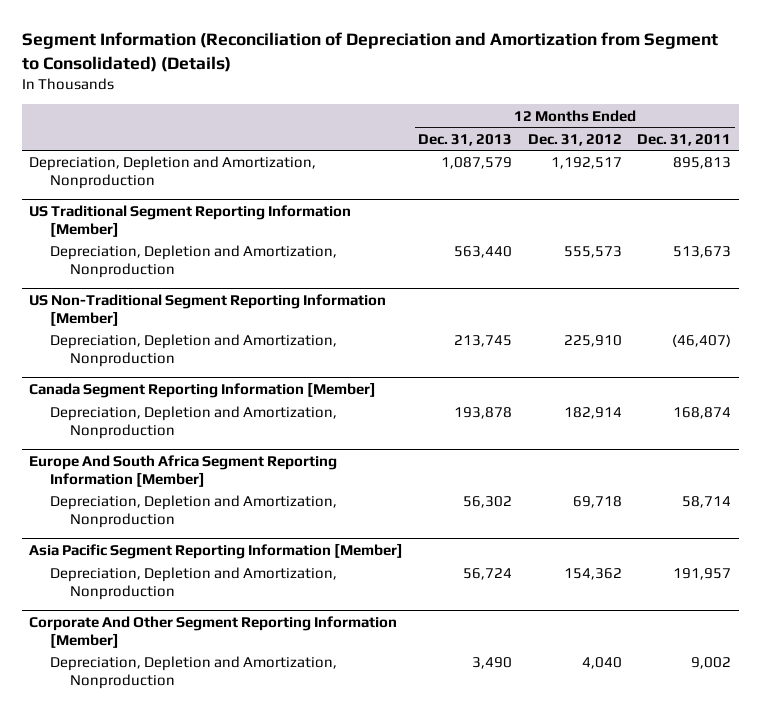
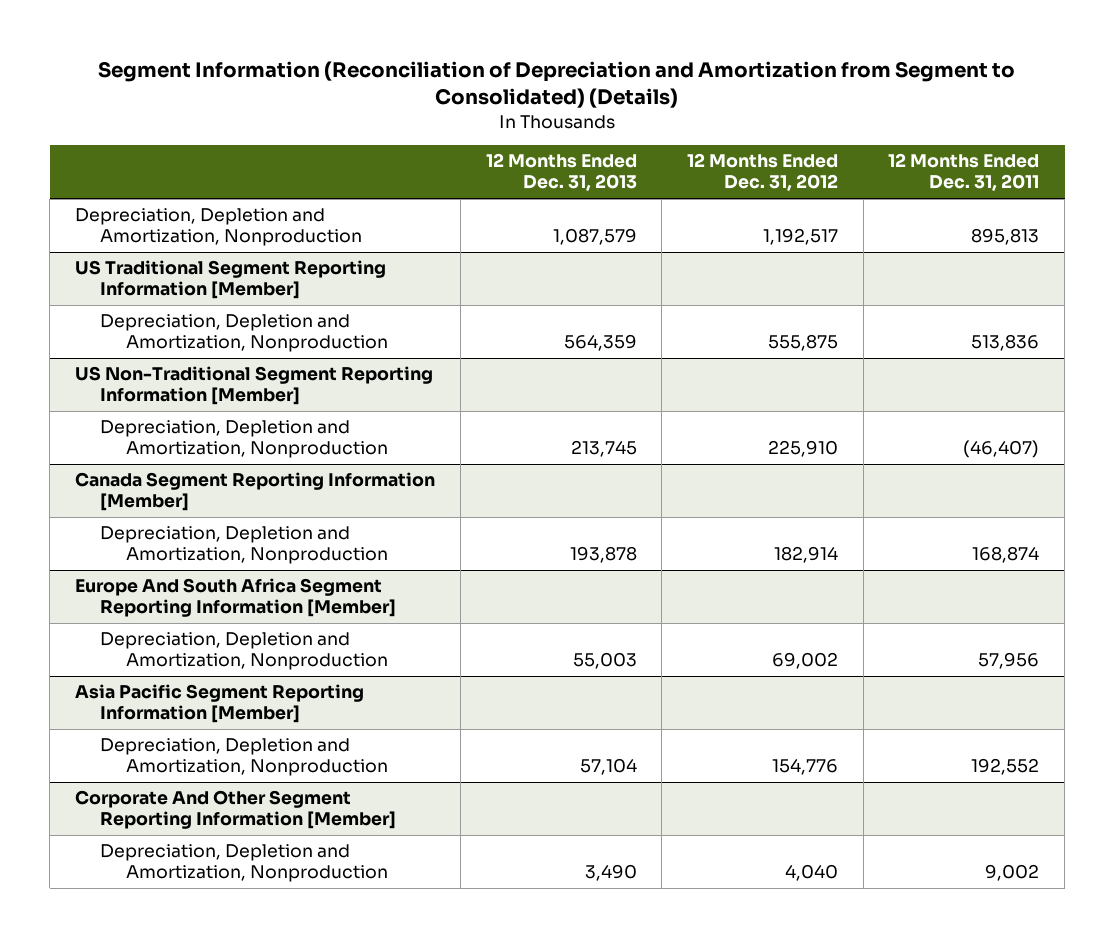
@ US Traditional Segment Reporting Information [Member]
- Depreciation, Depletion and Amortization, Nonproduction | 563,440 | 555,573 | 513,673
+ Depreciation, Depletion and Amortization, Nonproduction | 564,359 | 555,875 | 513,836
@ Europe And South Africa Segment Reporting Information [Member]
- Depreciation, Depletion and Amortization, Nonproduction | 56,302 | 69,718 | 58,714
+ Depreciation, Depletion and Amortization, Nonproduction | 55,003 | 69,002 | 57,956
@ Asia Pacific Segment Reporting Information [Member]
- Depreciation, Depletion and Amortization, Nonproduction | 56,724 | 154,362 | 191,957
+ Depreciation, Depletion and Amortization, Nonproduction | 57,104 | 154,776 | 192,552

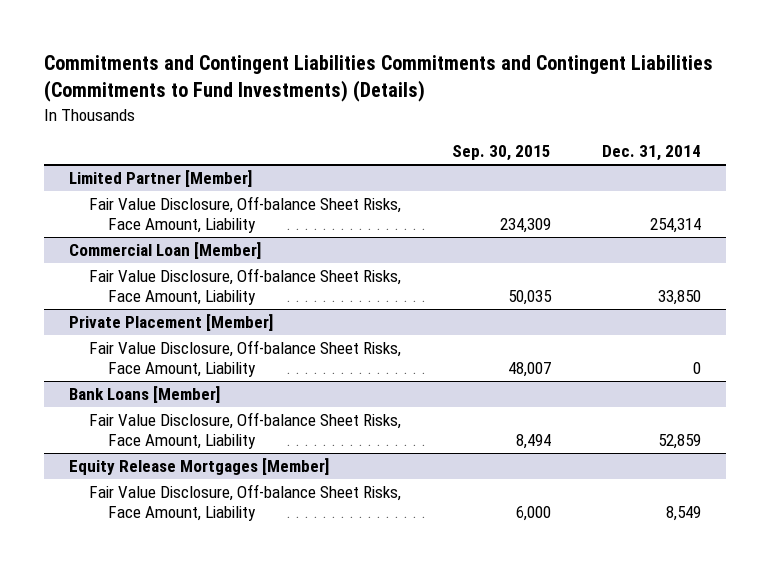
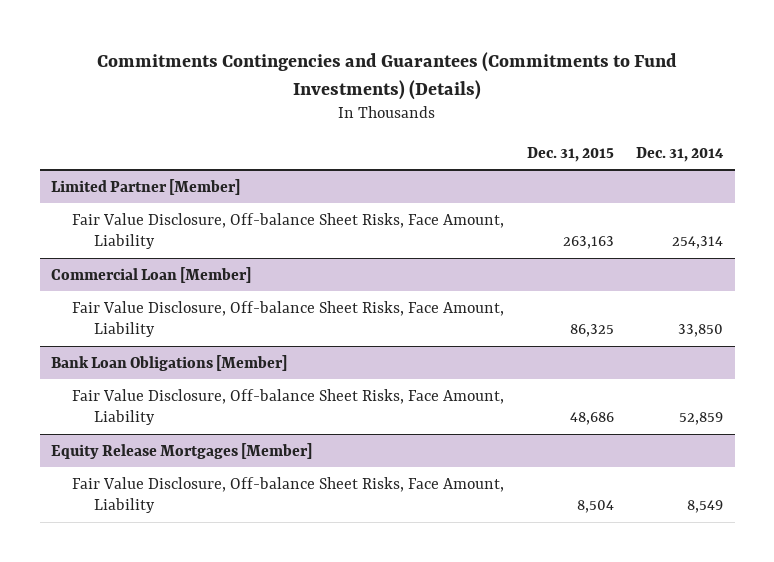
- Commitments and Contingent Liabilities Commitments and Contingent Liabilities (Commitments to Fund Investments) (Details)
+ Commitments Contingencies and Guarantees (Commitments to Fund Investments) (Details)
- | Sep. 30, 2015 | Dec. 31, 2014
+ | Dec. 31, 2015 | Dec. 31, 2014
- Private Placement [Member]
- Fair Value Disclosure, Off-balance Sheet Risks, Face Amount, Liability | 48,007 | 0
- Bank Loans [Member]
+ Bank Loan Obligations [Member]

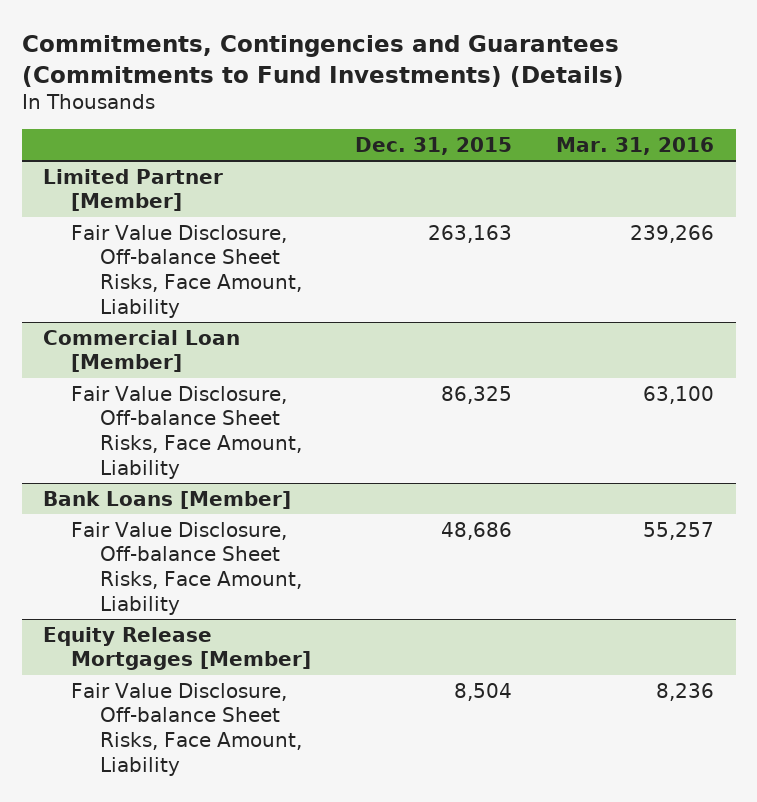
- Commitments Contingencies and Guarantees (Commitments to Fund Investments) (Details)
+ Commitments, Contingencies and Guarantees (Commitments to Fund Investments) (Details)
- | Dec. 31, 2015 | Dec. 31, 2014
+ | Dec. 31, 2015 | Mar. 31, 2016
- Bank Loan Obligations [Member]
+ Bank Loans [Member]

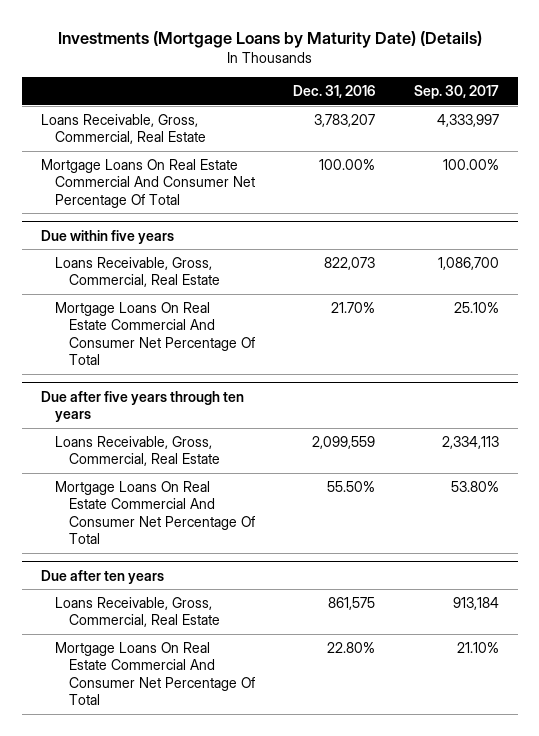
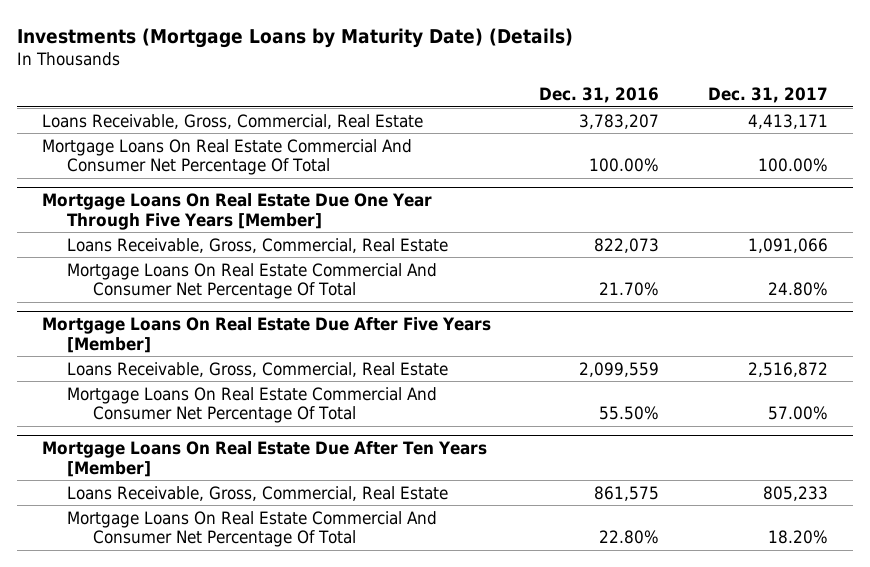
- | Dec. 31, 2016 | Sep. 30, 2017
+ | Dec. 31, 2016 | Dec. 31, 2017
- Due within five years
+ Mortgage Loans On Real Estate Due One Year Through Five Years [Member]
- Due after five years through ten years
+ Mortgage Loans On Real Estate Due After Five Years [Member]
- Due after ten years
+ Mortgage Loans On Real Estate Due After Ten Years [Member]

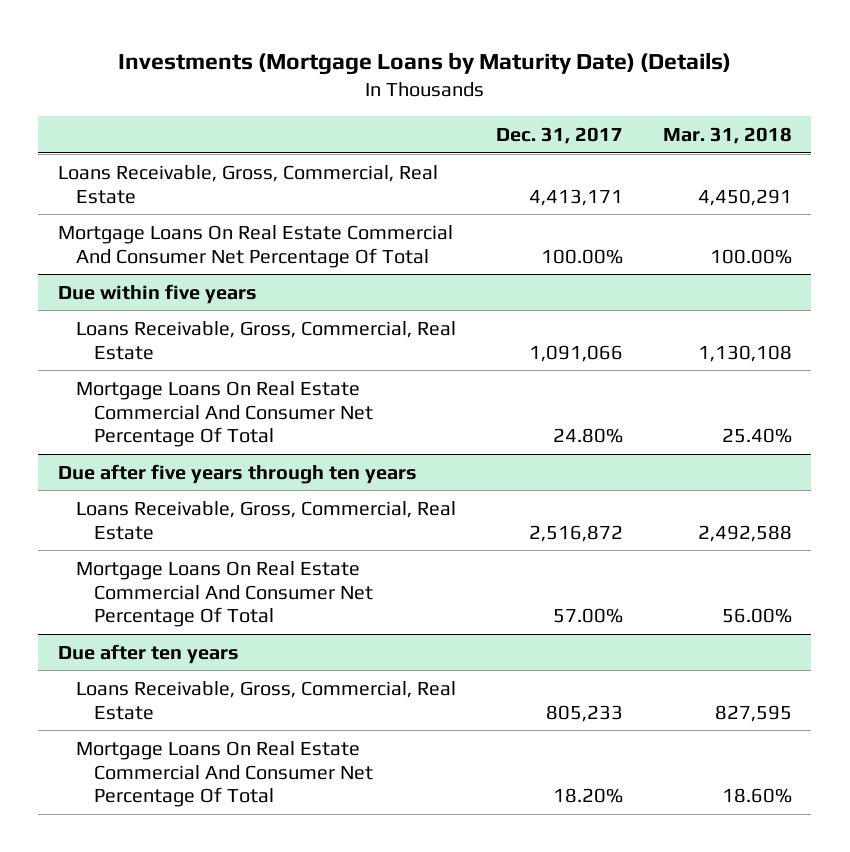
- | Dec. 31, 2016 | Dec. 31, 2017
+ | Dec. 31, 2017 | Mar. 31, 2018
- Mortgage Loans On Real Estate Due One Year Through Five Years [Member]
+ Due within five years
- Mortgage Loans On Real Estate Due After Five Years [Member]
+ Due after five years through ten years
- Mortgage Loans On Real Estate Due After Ten Years [Member]
+ Due after ten years

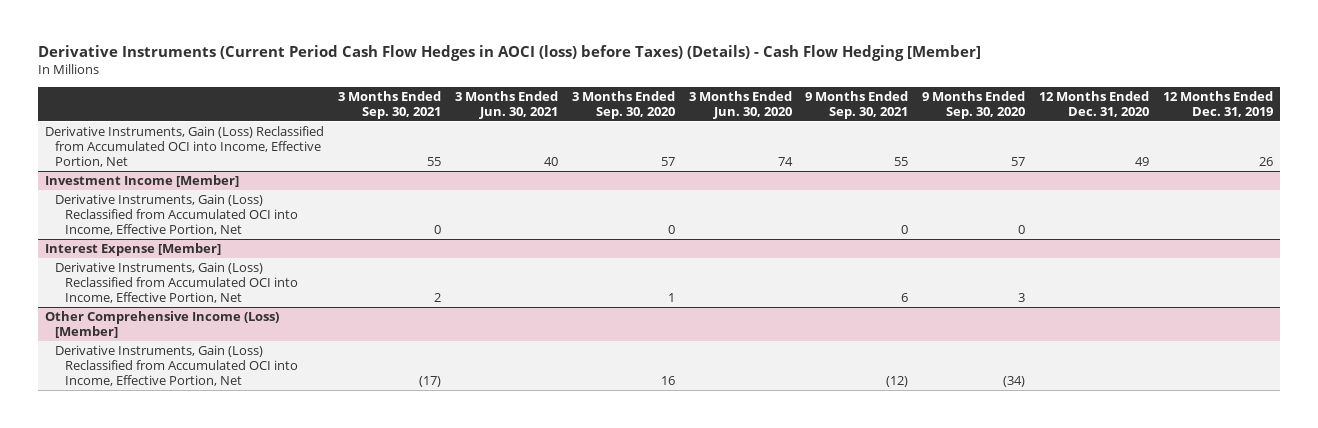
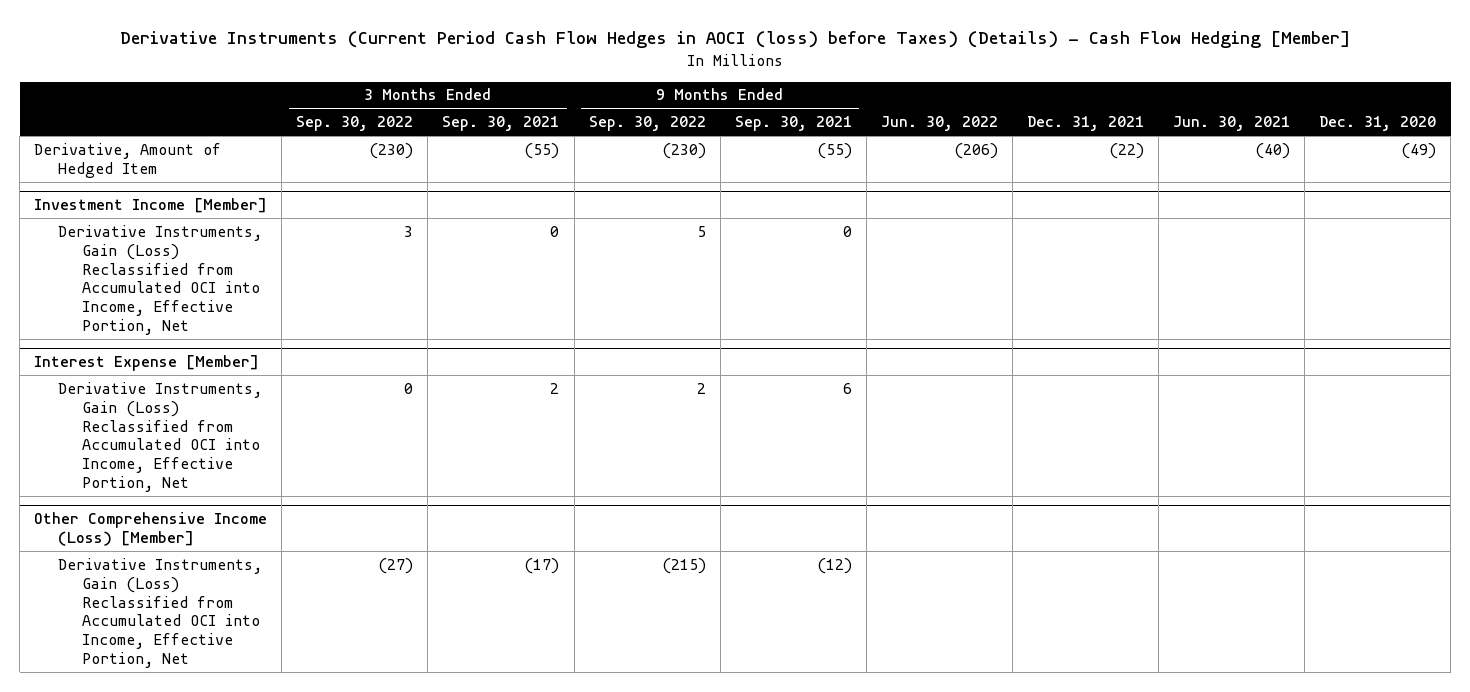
- | 3 Months Ended Sep. 30, 2021 | 3 Months Ended Jun. 30, 2021 | 3 Months Ended Sep. 30, 2020 | 3 Months Ended Jun. 30, 2020 | 9 Months Ended Sep. 30, 2021 | 9 Months Ended Sep. 30, 2020 | 12 Months Ended Dec. 31, 2020 | 12 Months Ended Dec. 31, 2019
+ | 3 Months Ended Sep. 30, 2022 | 3 Months Ended Sep. 30, 2021 | 9 Months Ended Sep. 30, 2022 | 9 Months Ended Sep. 30, 2021 | Jun. 30, 2022 | Dec. 31, 2021 | Jun. 30, 2021 | Dec. 31, 2020
- Derivative Instruments, Gain (Loss) Reclassified from Accumulated OCI into Income, Effective Portion, Net | 55 | 40 | 57 | 74 | 55 | 57 | 49 | 26
+ Derivative, Amount of Hedged Item | (230) | (55) | (230) | (55) | (206) | (22) | (40) | (49)

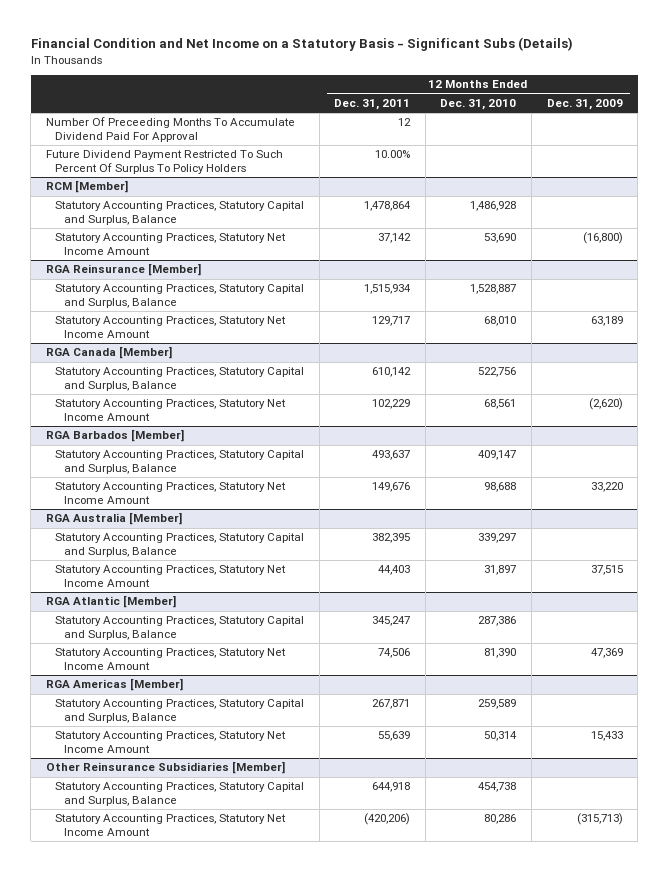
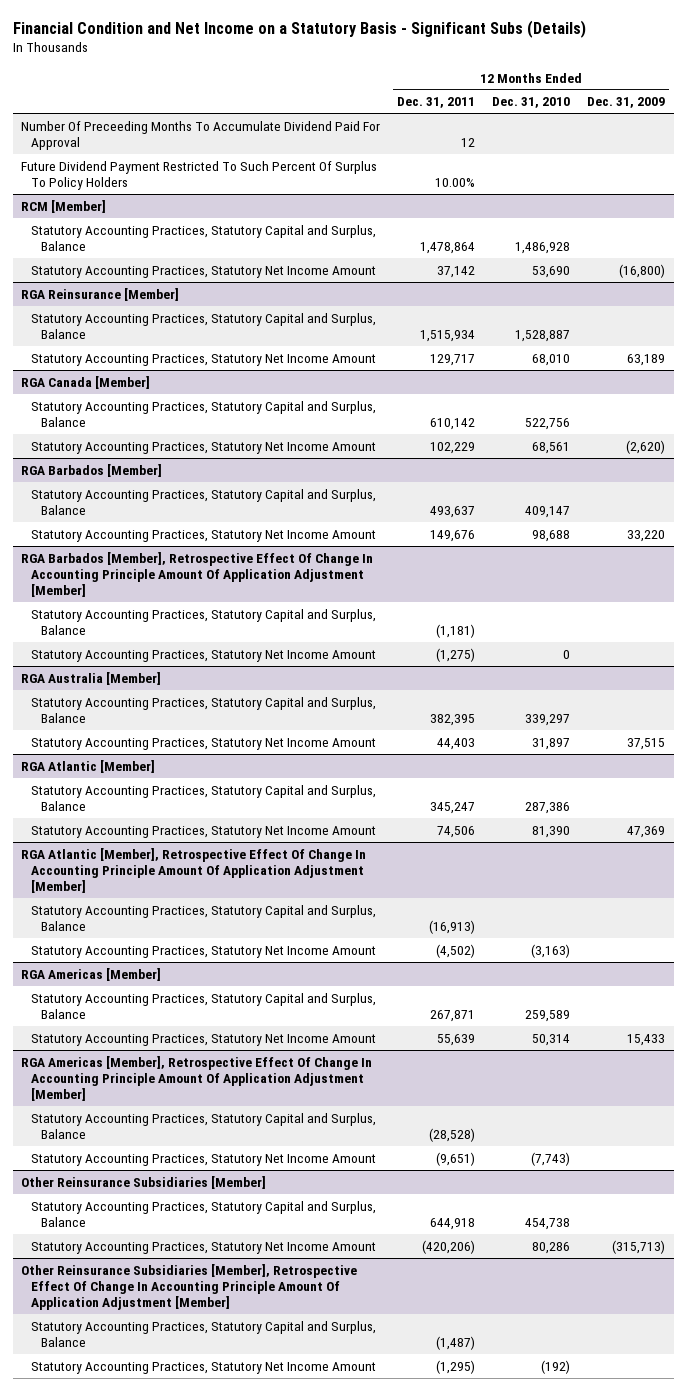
+ RGA Barbados [Member], Retrospective Effect Of Change In Accounting Principle Amount Of Application Adjustment [Member]
+ Statutory Accounting Practices, Statutory Capital and Surplus, Balance | (1,181) | |
+ Statutory Accounting Practices, Statutory Net Income Amount | (1,275) | 0 |
+ RGA Atlantic [Member], Retrospective Effect Of Change In Accounting Principle Amount Of Application Adjustment [Member]
+ Statutory Accounting Practices, Statutory Capital and Surplus, Balance | (16,913) | |
+ Statutory Accounting Practices, Statutory Net Income Amount | (4,502) | (3,163) |
+ RGA Americas [Member], Retrospective Effect Of Change In Accounting Principle Amount Of Application Adjustment [Member]
+ Statutory Accounting Practices, Statutory Capital and Surplus, Balance | (28,528) | |
+ Statutory Accounting Practices, Statutory Net Income Amount | (9,651) | (7,743) |
+ Other Reinsurance Subsidiaries [Member], Retrospective Effect Of Change In Accounting Principle Amount Of Application Adjustment [Member]
+ Statutory Accounting Practices, Statutory Capital and Surplus, Balance | (1,487) | |
+ Statutory Accounting Practices, Statutory Net Income Amount | (1,295) | (192) |

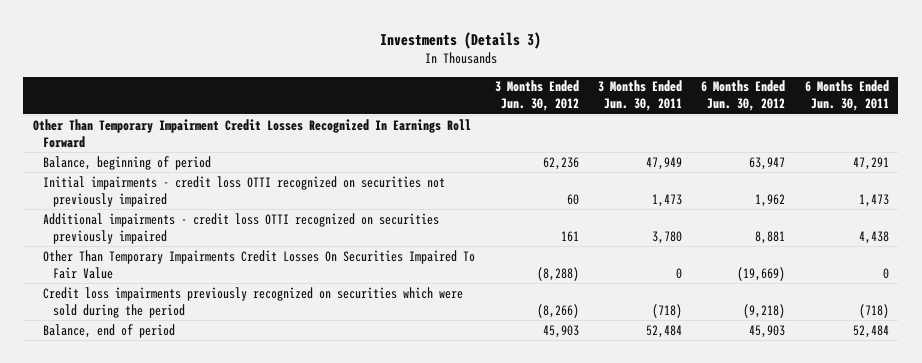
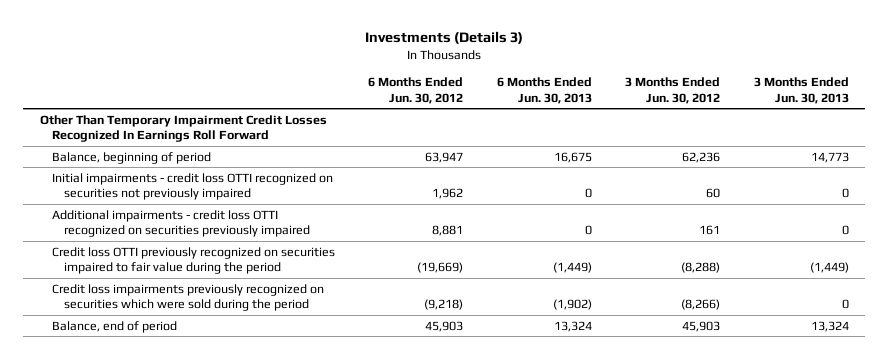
- | 3 Months Ended Jun. 30, 2012 | 3 Months Ended Jun. 30, 2011 | 6 Months Ended Jun. 30, 2012 | 6 Months Ended Jun. 30, 2011
+ | 6 Months Ended Jun. 30, 2012 | 6 Months Ended Jun. 30, 2013 | 3 Months Ended Jun. 30, 2012 | 3 Months Ended Jun. 30, 2013
- Other Than Temporary Impairments Credit Losses On Securities Impaired To Fair Value | (8,288) | 0 | (19,669) | 0
+ Credit loss OTTI previously recognized on securities impaired to fair value during the period | (19,669) | (1,449) | (8,288) | (1,449)

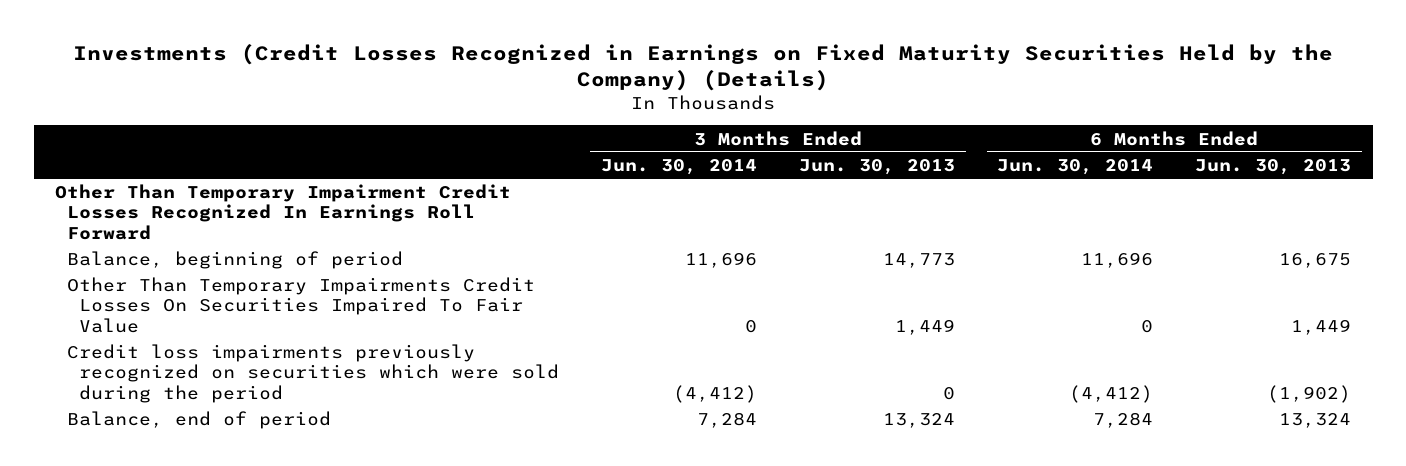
- Investments (Details 3)
+ Investments (Credit Losses Recognized in Earnings on Fixed Maturity Securities Held by the Company) (Details)
- | 6 Months Ended Jun. 30, 2012 | 6 Months Ended Jun. 30, 2013 | 3 Months Ended Jun. 30, 2012 | 3 Months Ended Jun. 30, 2013
+ | 3 Months Ended Jun. 30, 2014 | 3 Months Ended Jun. 30, 2013 | 6 Months Ended Jun. 30, 2014 | 6 Months Ended Jun. 30, 2013
- Initial impairments - credit loss OTTI recognized on securities not previously impaired | 1,962 | 0 | 60 | 0
- Additional impairments - credit loss OTTI recognized on securities previously impaired | 8,881 | 0 | 161 | 0
- Credit loss OTTI previously recognized on securities impaired to fair value during the period | (19,669) | (1,449) | (8,288) | (1,449)
+ Other Than Temporary Impairments Credit Losses On Securities Impaired To Fair Value | 0 | 1,449 | 0 | 1,449

